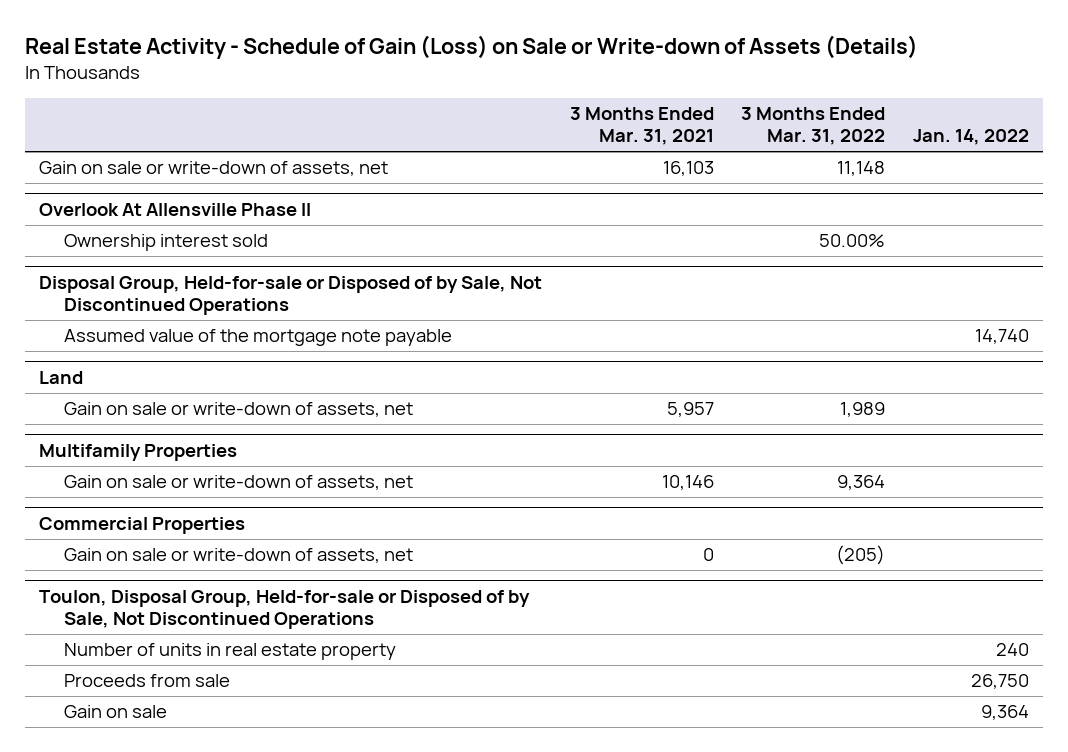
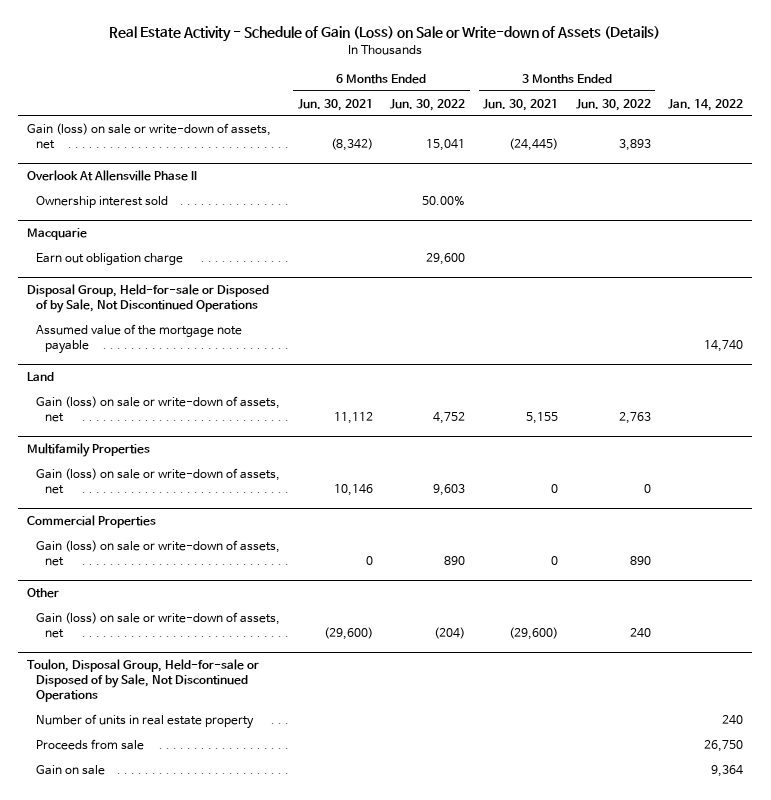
- | 3 Months Ended Mar. 31, 2021 | 3 Months Ended Mar. 31, 2022 | Jan. 14, 2022
+ | 6 Months Ended Jun. 30, 2021 | 6 Months Ended Jun. 30, 2022 | 3 Months Ended Jun. 30, 2021 | 3 Months Ended Jun. 30, 2022 | Jan. 14, 2022
- Gain on sale or write-down of assets, net | 16,103 | 11,148 |
+ Gain (loss) on sale or write-down of assets, net | (8,342) | 15,041 | (24,445) | 3,893 |
+ Macquarie
+ Earn out obligation charge | | 29,600 | | |
@ Land
- Gain on sale or write-down of assets, net | 5,957 | 1,989 |
+ Gain (loss) on sale or write-down of assets, net | 11,112 | 4,752 | 5,155 | 2,763 |
@ Multifamily Properties
- Gain on sale or write-down of assets, net | 10,146 | 9,364 |
+ Gain (loss) on sale or write-down of assets, net | 10,146 | 9,603 | 0 | 0 |
@ Commercial Properties
- Gain on sale or write-down of assets, net | 0 | (205) |
+ Gain (loss) on sale or write-down of assets, net | 0 | 890 | 0 | 890 |
+ Other
+ Gain (loss) on sale or write-down of assets, net | (29,600) | (204) | (29,600) | 240 |

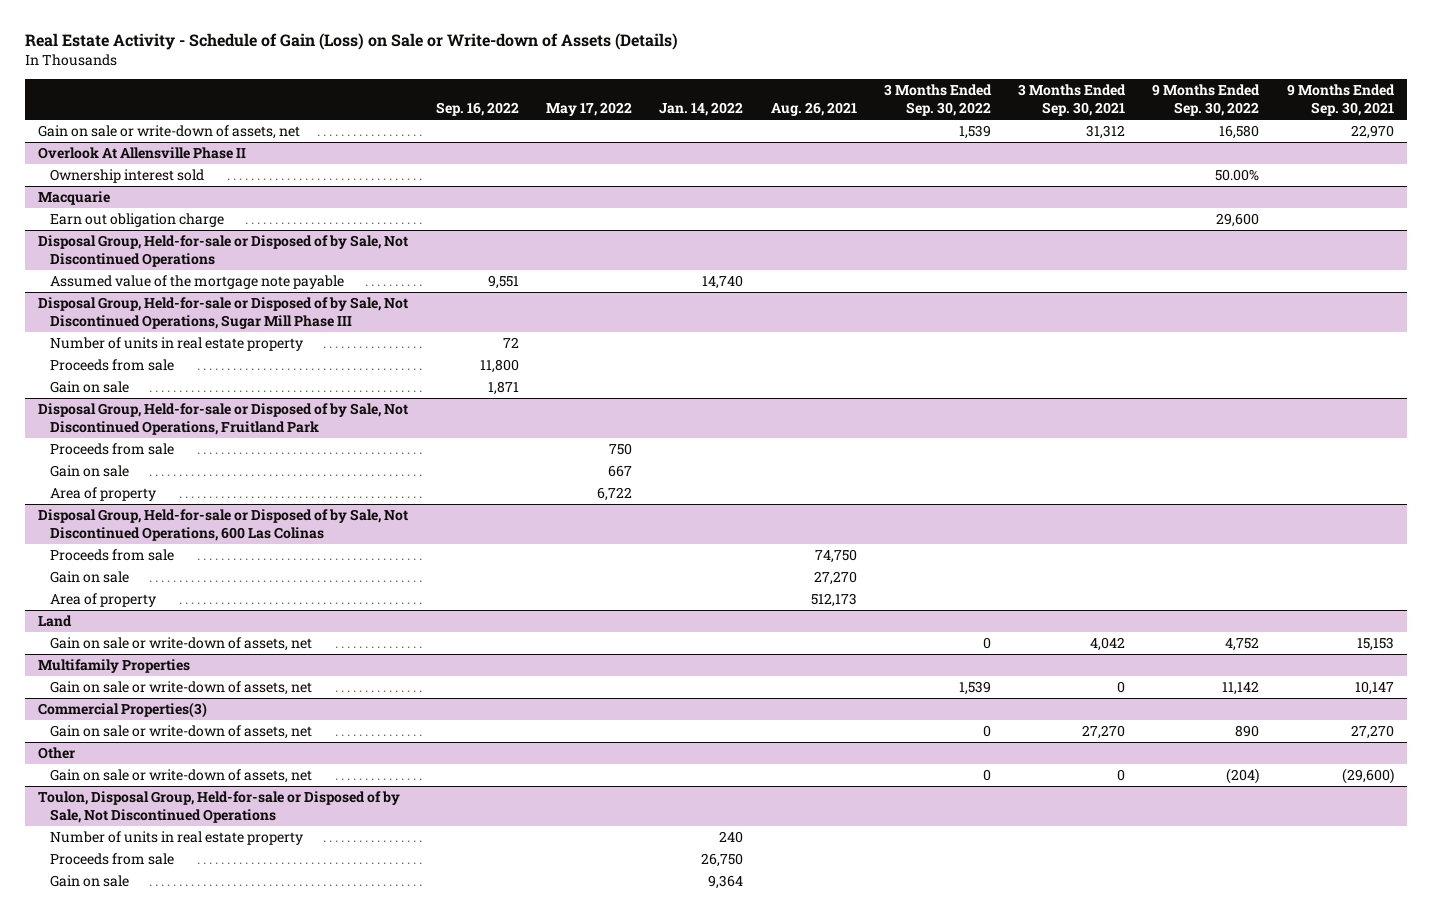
- | 6 Months Ended Jun. 30, 2021 | 6 Months Ended Jun. 30, 2022 | 3 Months Ended Jun. 30, 2021 | 3 Months Ended Jun. 30, 2022 | Jan. 14, 2022
+ | Sep. 16, 2022 | May 17, 2022 | Jan. 14, 2022 | Aug. 26, 2021 | 3 Months Ended Sep. 30, 2022 | 3 Months Ended Sep. 30, 2021 | 9 Months Ended Sep. 30, 2022 | 9 Months Ended Sep. 30, 2021
- Gain (loss) on sale or write-down of assets, net | (8,342) | 15,041 | (24,445) | 3,893 |
+ Gain on sale or write-down of assets, net | | | | | 1,539 | 31,312 | 16,580 | 22,970
+ Disposal Group, Held-for-sale or Disposed of by Sale, Not Discontinued Operations, Sugar Mill Phase III
+ Number of units in real estate property | 72 | | | | | | |
+ Proceeds from sale | 11,800 | | | | | | |
+ Gain on sale | 1,871 | | | | | | |
+ Disposal Group, Held-for-sale or Disposed of by Sale, Not Discontinued Operations, Fruitland Park
+ Proceeds from sale | | 750 | | | | | |
+ Gain on sale | | 667 | | | | | |
+ Area of property | | 6,722 | | | | | |
+ Disposal Group, Held-for-sale or Disposed of by Sale, Not Discontinued Operations, 600 Las Colinas
+ Proceeds from sale | | | | 74,750 | | | |
+ Gain on sale | | | | 27,270 | | | |
+ Area of property | | | | 512,173 | | | |
@ Land
- Gain (loss) on sale or write-down of assets, net | 11,112 | 4,752 | 5,155 | 2,763 |
+ Gain on sale or write-down of assets, net | | | | | 0 | 4,042 | 4,752 | 15,153
@ Multifamily Properties
- Gain (loss) on sale or write-down of assets, net | 10,146 | 9,603 | 0 | 0 |
- Commercial Properties
- Gain (loss) on sale or write-down of assets, net | 0 | 890 | 0 | 890 |
@ Multifamily Properties
+ Gain on sale or write-down of assets, net | | | | | 1,539 | 0 | 11,142 | 10,147
+ Commercial Properties(3)
+ Gain on sale or write-down of assets, net | | | | | 0 | 27,270 | 890 | 27,270
@ Other
- Gain (loss) on sale or write-down of assets, net | (29,600) | (204) | (29,600) | 240 |
+ Gain on sale or write-down of assets, net | | | | | 0 | 0 | (204) | (29,600)

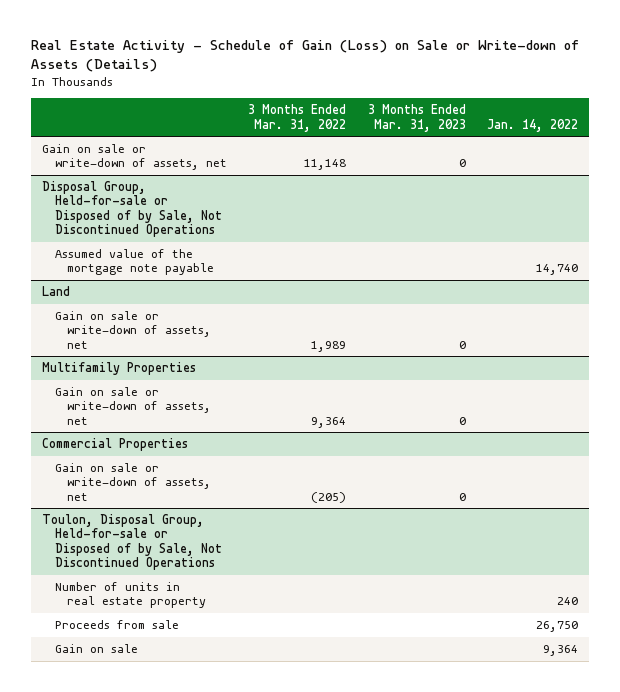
- | Sep. 16, 2022 | May 17, 2022 | Jan. 14, 2022 | Aug. 26, 2021 | 3 Months Ended Sep. 30, 2022 | 3 Months Ended Sep. 30, 2021 | 9 Months Ended Sep. 30, 2022 | 9 Months Ended Sep. 30, 2021
+ | 3 Months Ended Mar. 31, 2022 | 3 Months Ended Mar. 31, 2023 | Jan. 14, 2022
- Overlook At Allensville Phase II
- Ownership interest sold | | | | | | | 50.00% |
- Macquarie
- Earn out obligation charge | | | | | | | 29,600 |
- Disposal Group, Held-for-sale or Disposed of by Sale, Not Discontinued Operations, Sugar Mill Phase III
- Number of units in real estate property | 72 | | | | | | |
- Proceeds from sale | 11,800 | | | | | | |
- Gain on sale | 1,871 | | | | | | |
- Disposal Group, Held-for-sale or Disposed of by Sale, Not Discontinued Operations, Fruitland Park
- Proceeds from sale | | 750 | | | | | |
- Gain on sale | | 667 | | | | | |
- Area of property | | 6,722 | | | | | |
- Disposal Group, Held-for-sale or Disposed of by Sale, Not Discontinued Operations, 600 Las Colinas
- Proceeds from sale | | | | 74,750 | | | |
- Gain on sale | | | | 27,270 | | | |
- Area of property | | | | 512,173 | | | |
- Commercial Properties(3)
+ Commercial Properties
- Other
- Gain on sale or write-down of assets, net | | | | | 0 | 0 | (204) | (29,600)

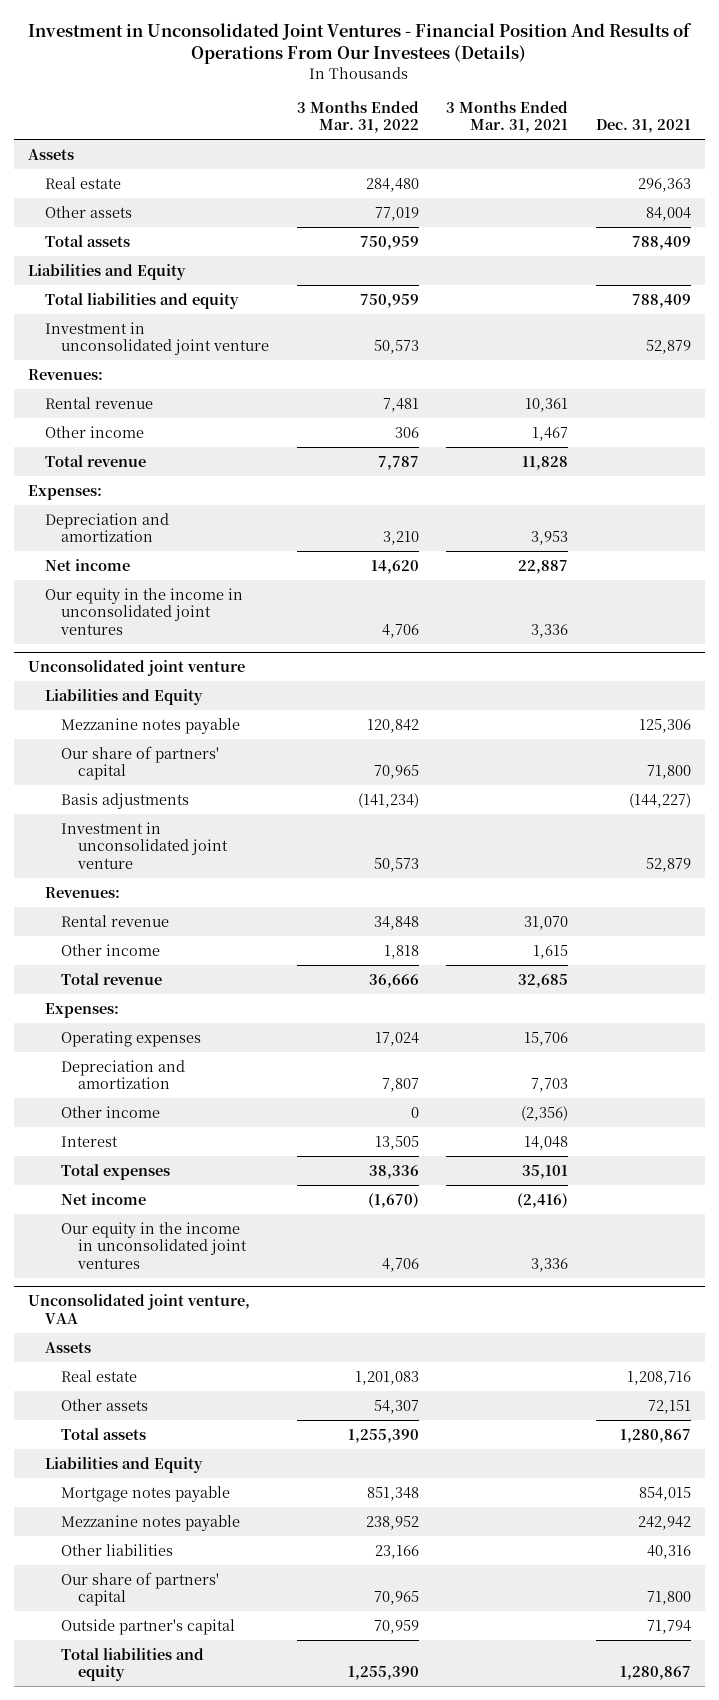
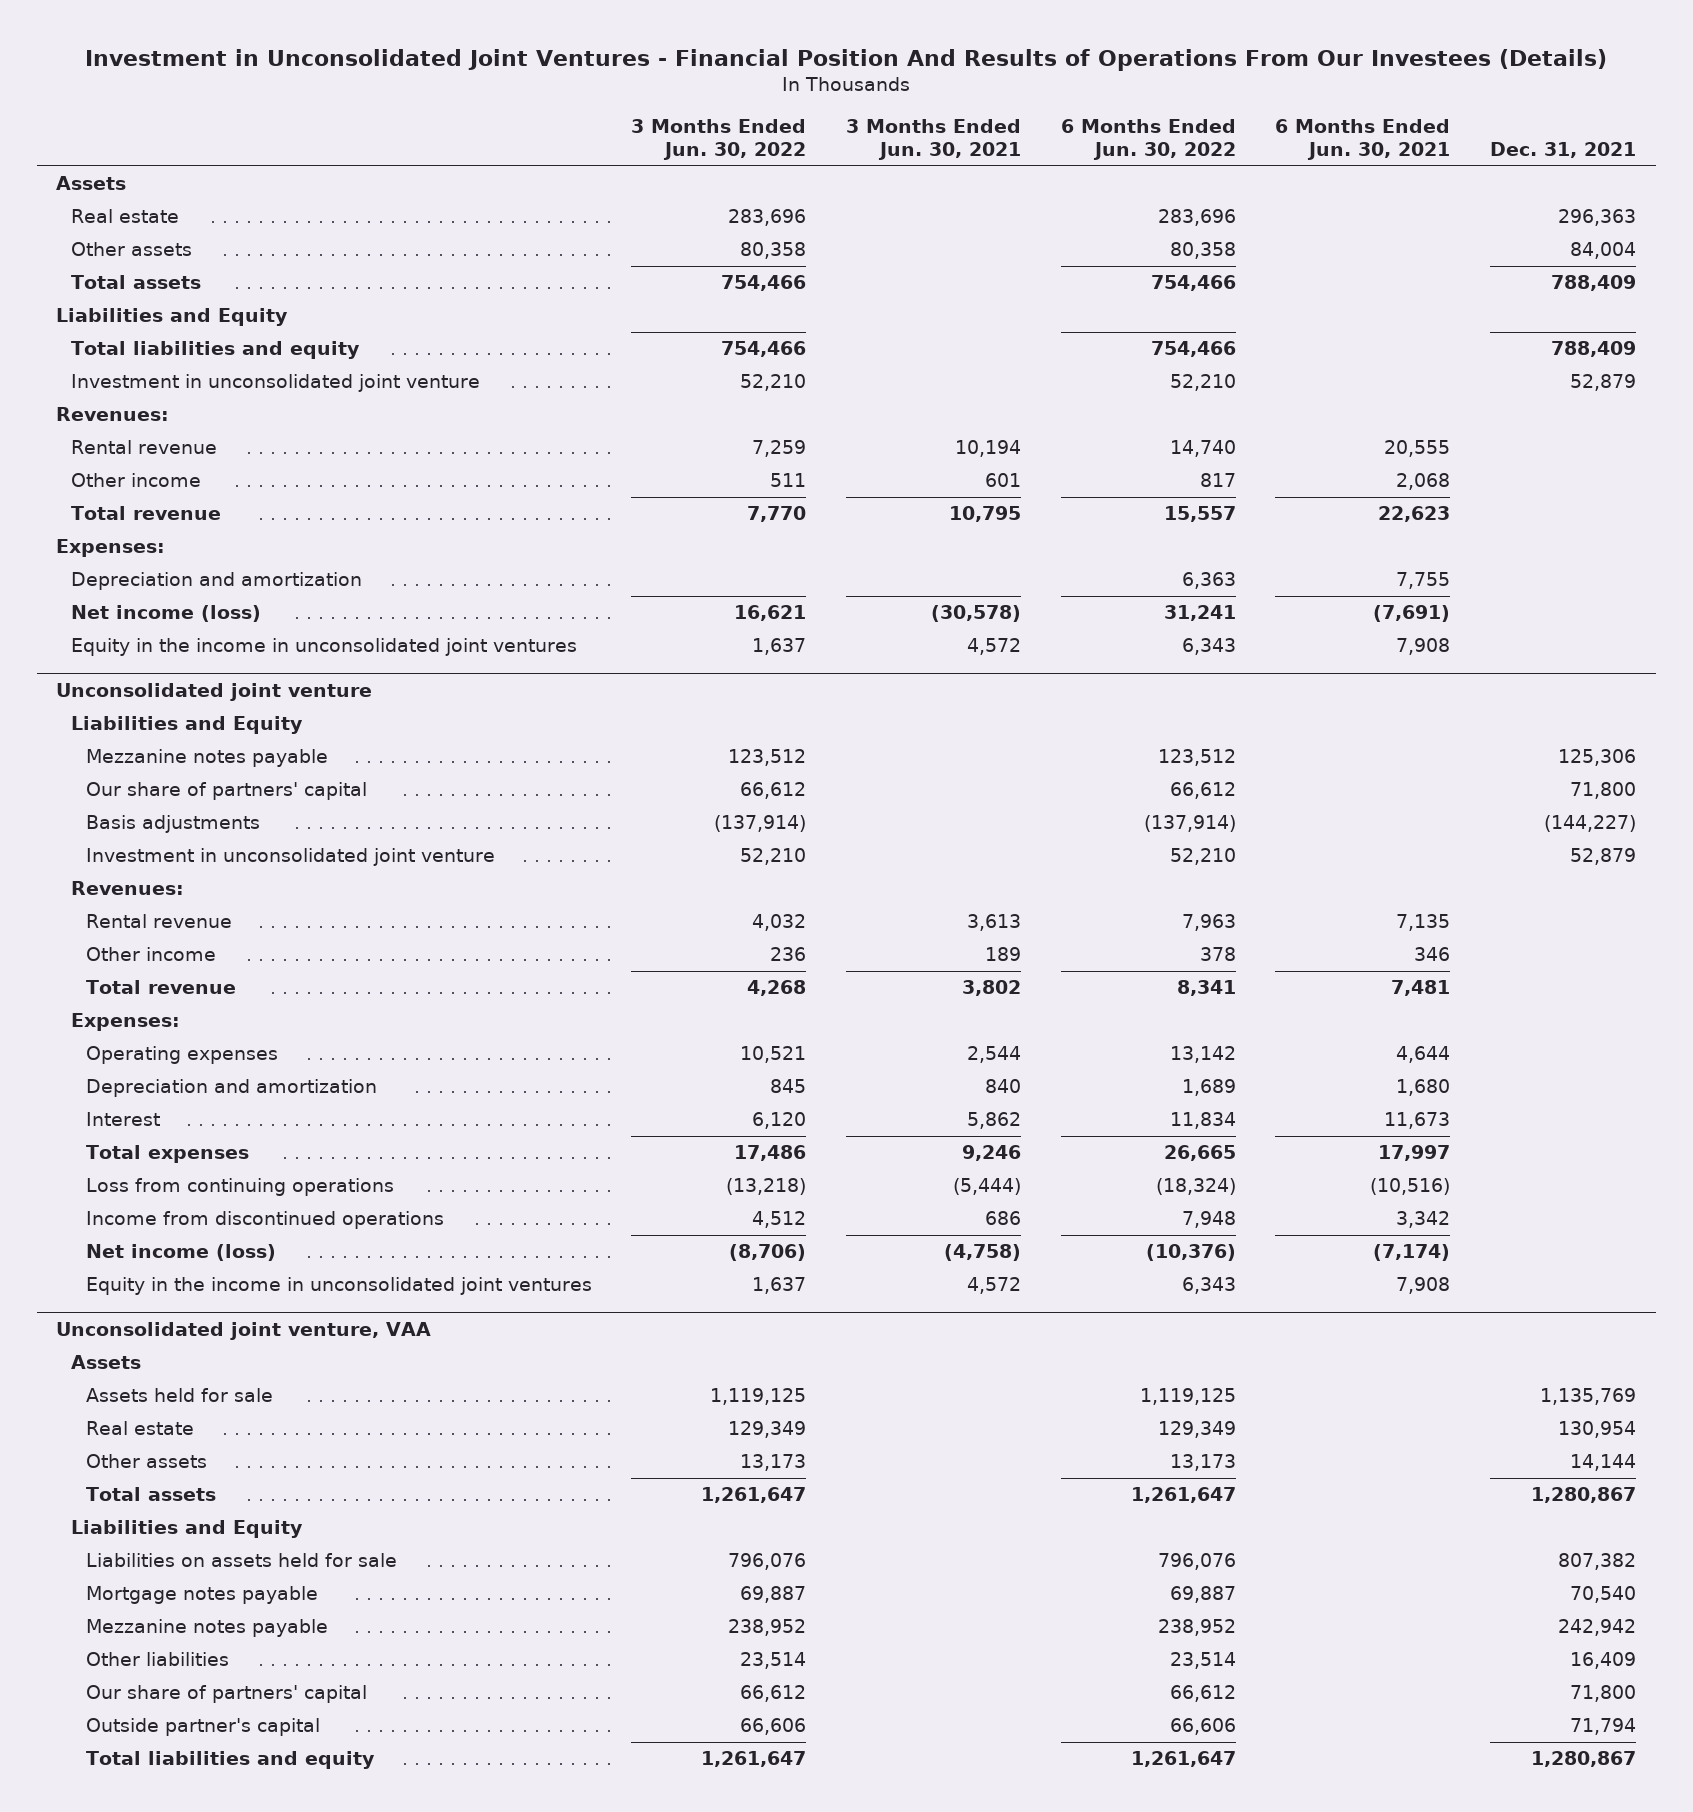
- | 3 Months Ended Mar. 31, 2022 | 3 Months Ended Mar. 31, 2021 | Dec. 31, 2021
+ | 3 Months Ended Jun. 30, 2022 | 3 Months Ended Jun. 30, 2021 | 6 Months Ended Jun. 30, 2022 | 6 Months Ended Jun. 30, 2021 | Dec. 31, 2021
- Net income | 14,620 | 22,887 |
- Our equity in the income in unconsolidated joint ventures | 4,706 | 3,336 |
+ Net income (loss) | 16,621 | (30,578) | 31,241 | (7,691) |
+ Equity in the income in unconsolidated joint ventures | 1,637 | 4,572 | 6,343 | 7,908 |
@ Unconsolidated joint venture
- Other income | 0 | (2,356) |
- Net income | (1,670) | (2,416) |
- Our equity in the income in unconsolidated joint ventures | 4,706 | 3,336 |
+ Loss from continuing operations | (13,218) | (5,444) | (18,324) | (10,516) |
+ Income from discontinued operations | 4,512 | 686 | 7,948 | 3,342 |
+ Net income (loss) | (8,706) | (4,758) | (10,376) | (7,174) |
+ Equity in the income in unconsolidated joint ventures | 1,637 | 4,572 | 6,343 | 7,908 |
@ Unconsolidated joint venture, VAA
- Real estate | 1,201,083 | | 1,208,716
- Other assets | 54,307 | | 72,151
+ Assets held for sale | 1,119,125 | | 1,119,125 | | 1,135,769
+ Real estate | 129,349 | | 129,349 | | 130,954
+ Other assets | 13,173 | | 13,173 | | 14,144
- Mortgage notes payable | 851,348 | | 854,015
+ Liabilities on assets held for sale | 796,076 | | 796,076 | | 807,382
+ Mortgage notes payable | 69,887 | | 69,887 | | 70,540
- Other liabilities | 23,166 | | 40,316
+ Other liabilities | 23,514 | | 23,514 | | 16,409

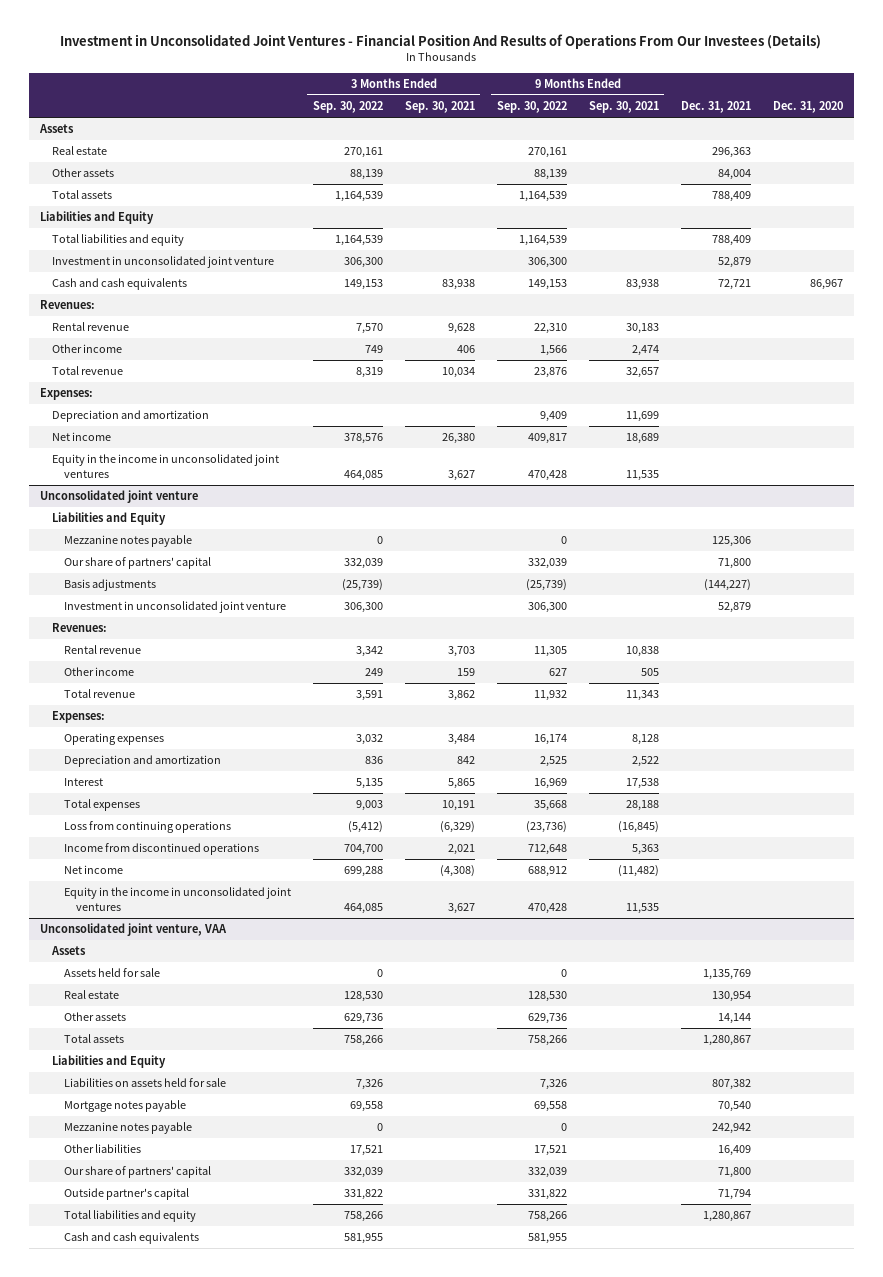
- | 3 Months Ended Jun. 30, 2022 | 3 Months Ended Jun. 30, 2021 | 6 Months Ended Jun. 30, 2022 | 6 Months Ended Jun. 30, 2021 | Dec. 31, 2021
+ | 3 Months Ended Sep. 30, 2022 | 3 Months Ended Sep. 30, 2021 | 9 Months Ended Sep. 30, 2022 | 9 Months Ended Sep. 30, 2021 | Dec. 31, 2021 | Dec. 31, 2020
+ Cash and cash equivalents | 149,153 | 83,938 | 149,153 | 83,938 | 72,721 | 86,967
- Net income (loss) | 16,621 | (30,578) | 31,241 | (7,691) |
+ Net income | 378,576 | 26,380 | 409,817 | 18,689 | |
@ Unconsolidated joint venture
- Net income (loss) | (8,706) | (4,758) | (10,376) | (7,174) |
+ Net income | 699,288 | (4,308) | 688,912 | (11,482) | |
@ Unconsolidated joint venture, VAA
+ Cash and cash equivalents | 581,955 | | 581,955 | | |

